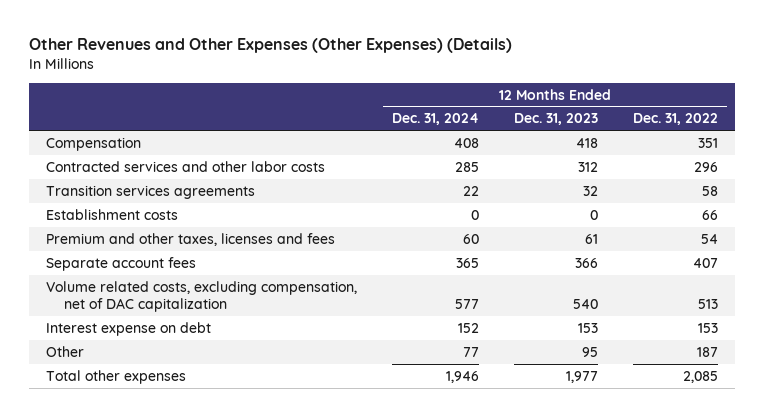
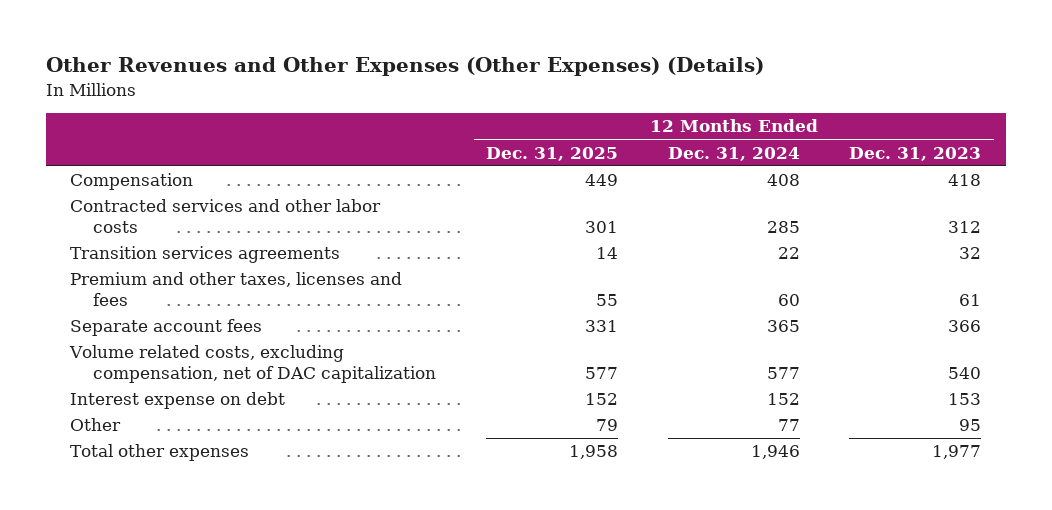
- | 12 Months Ended Dec. 31, 2024 | 12 Months Ended Dec. 31, 2023 | 12 Months Ended Dec. 31, 2022
+ | 12 Months Ended Dec. 31, 2025 | 12 Months Ended Dec. 31, 2024 | 12 Months Ended Dec. 31, 2023
- Establishment costs | 0 | 0 | 66

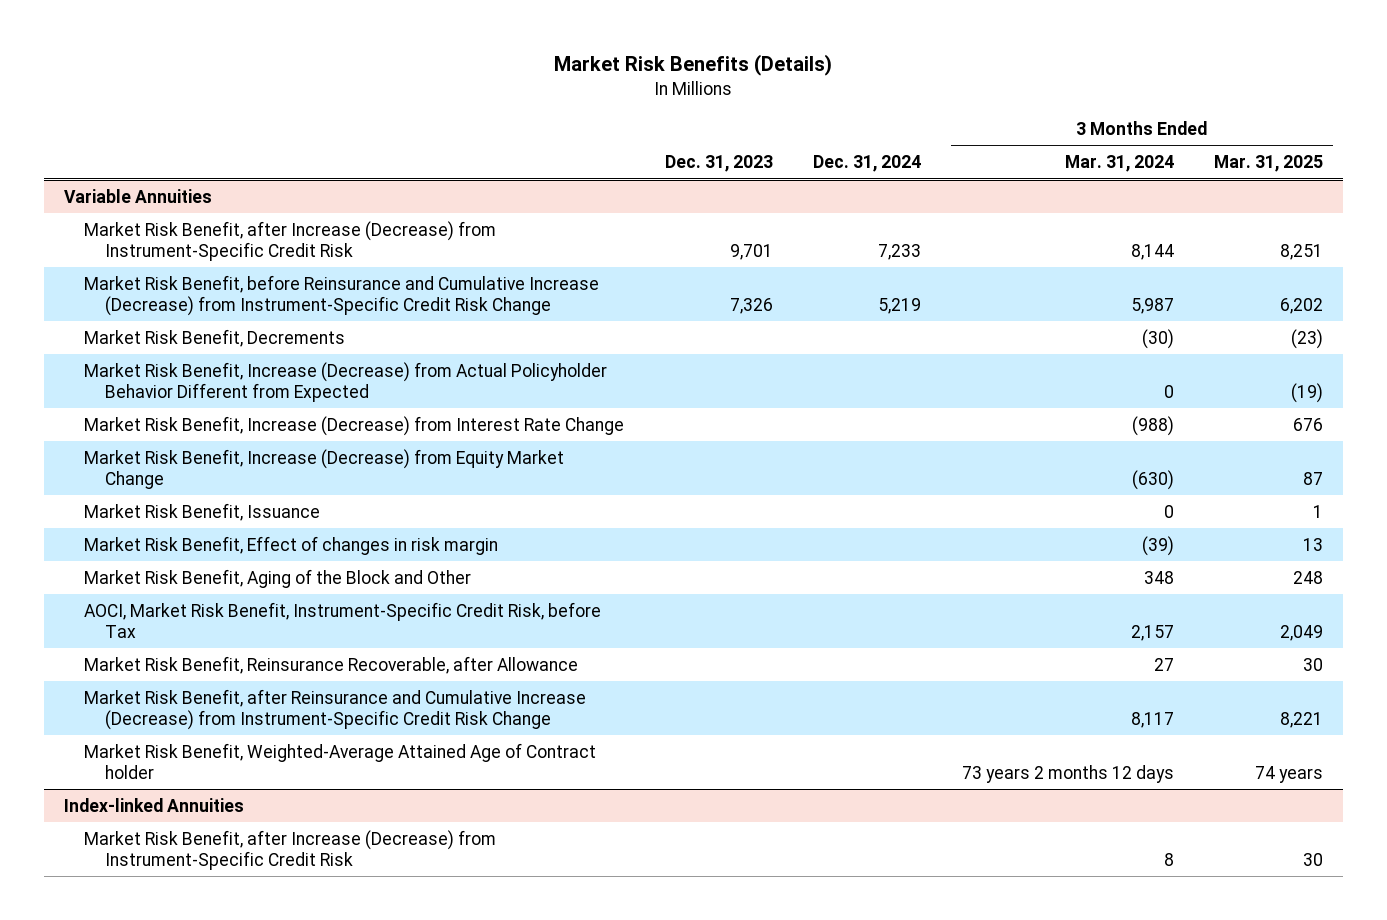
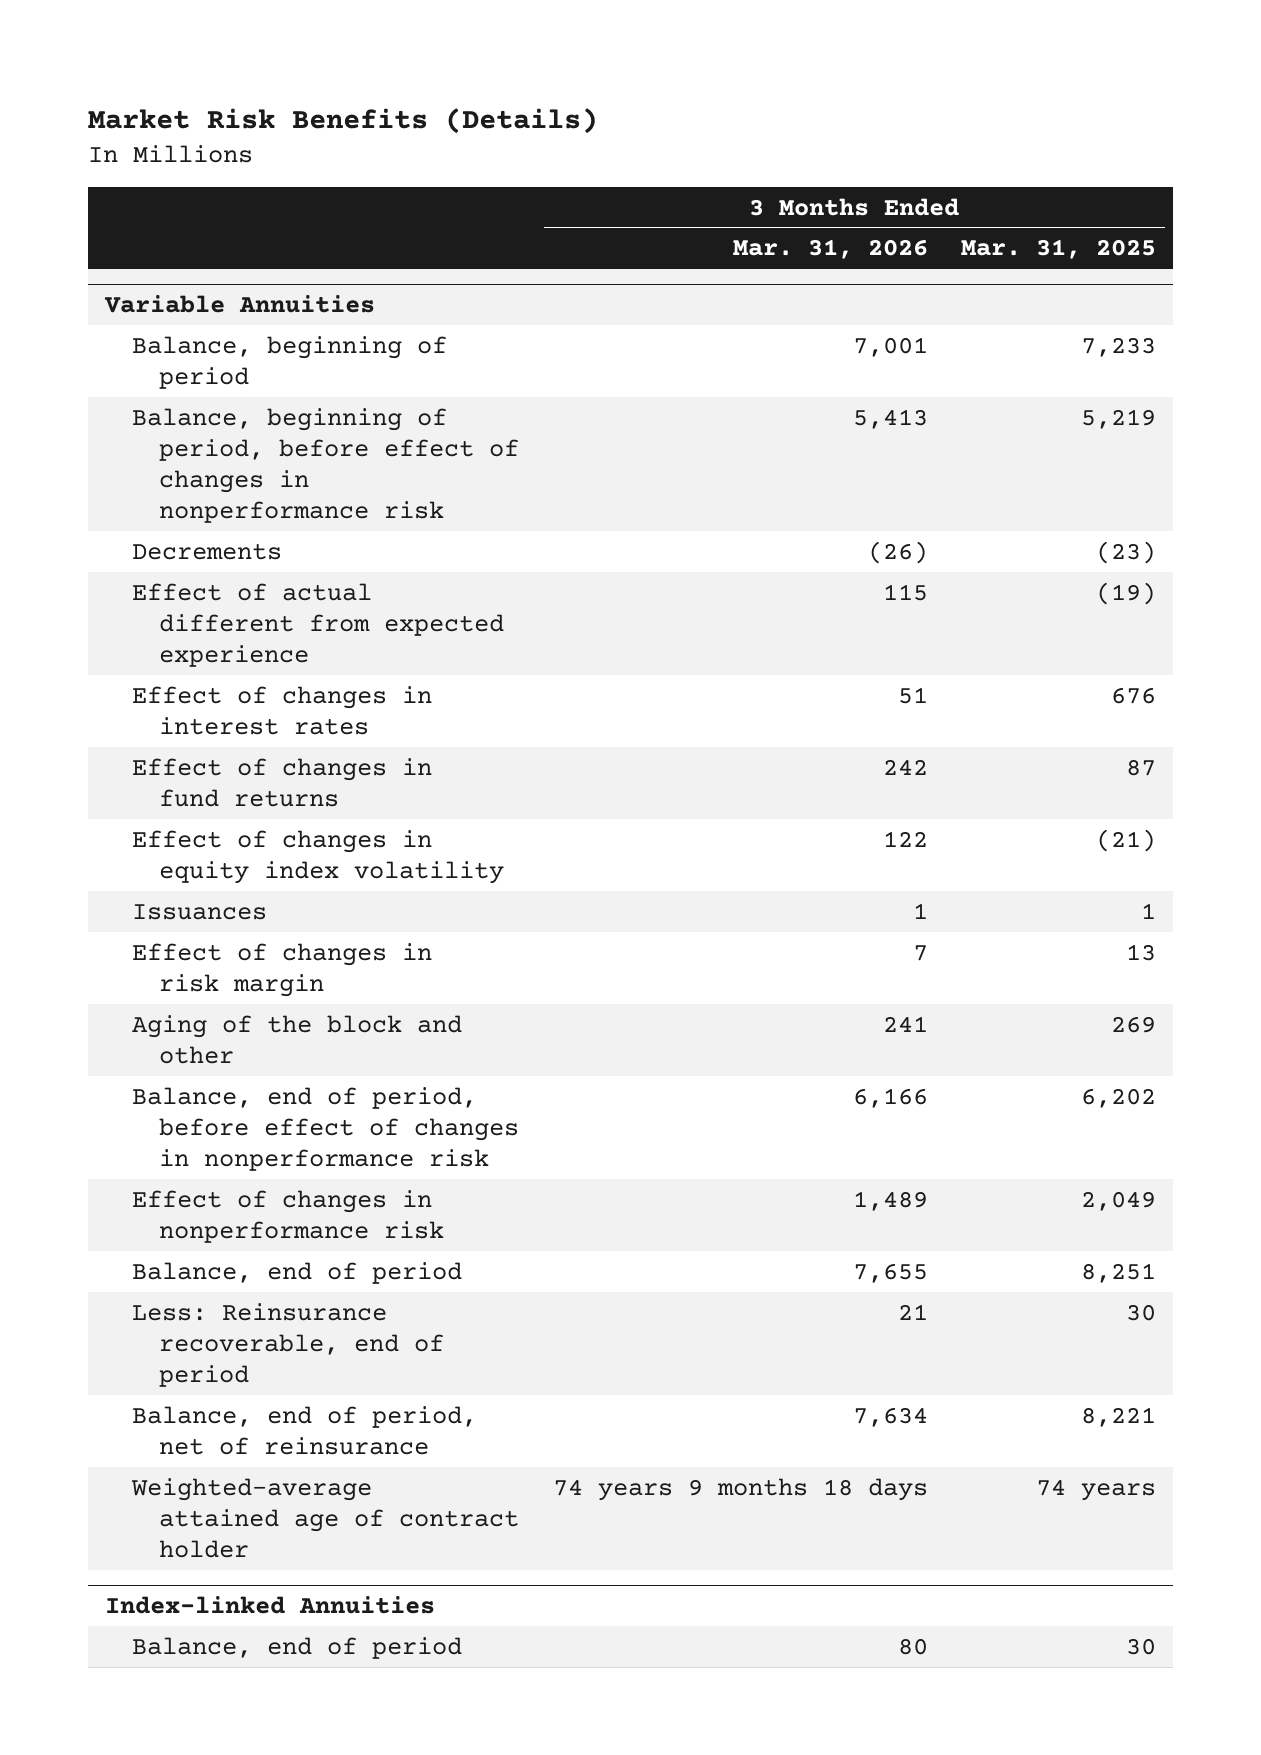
- | Dec. 31, 2023 | Dec. 31, 2024 | 3 Months Ended Mar. 31, 2024 | 3 Months Ended Mar. 31, 2025
+ | 3 Months Ended Mar. 31, 2026 | 3 Months Ended Mar. 31, 2025
@ Variable Annuities
- Market Risk Benefit, after Increase (Decrease) from Instrument-Specific Credit Risk | 9,701 | 7,233 | 8,144 | 8,251
- Market Risk Benefit, before Reinsurance and Cumulative Increase (Decrease) from Instrument-Specific Credit Risk Change | 7,326 | 5,219 | 5,987 | 6,202
- Market Risk Benefit, Decrements | | | (30) | (23)
- Market Risk Benefit, Increase (Decrease) from Actual Policyholder Behavior Different from Expected | | | 0 | (19)
- Market Risk Benefit, Increase (Decrease) from Interest Rate Change | | | (988) | 676
- Market Risk Benefit, Increase (Decrease) from Equity Market Change | | | (630) | 87
- Market Risk Benefit, Issuance | | | 0 | 1
- Market Risk Benefit, Effect of changes in risk margin | | | (39) | 13
- Market Risk Benefit, Aging of the Block and Other | | | 348 | 248
- AOCI, Market Risk Benefit, Instrument-Specific Credit Risk, before Tax | | | 2,157 | 2,049
- Market Risk Benefit, Reinsurance Recoverable, after Allowance | | | 27 | 30
- Market Risk Benefit, after Reinsurance and Cumulative Increase (Decrease) from Instrument-Specific Credit Risk Change | | | 8,117 | 8,221
- Market Risk Benefit, Weighted-Average Attained Age of Contract holder | | | 73 years 2 months 12 days | 74 years
+ Balance, beginning of period | 7,001 | 7,233
+ Balance, beginning of period, before effect of changes in nonperformance risk | 5,413 | 5,219
+ Decrements | (26) | (23)
+ Effect of actual different from expected experience | 115 | (19)
+ Effect of changes in interest rates | 51 | 676
+ Effect of changes in fund returns | 242 | 87
+ Effect of changes in equity index volatility | 122 | (21)
+ Issuances | 1 | 1
+ Effect of changes in risk margin | 7 | 13
+ Aging of the block and other | 241 | 269
+ Balance, end of period, before effect of changes in nonperformance risk | 6,166 | 6,202
+ Effect of changes in nonperformance risk | 1,489 | 2,049
+ Balance, end of period | 7,655 | 8,251
+ Less: Reinsurance recoverable, end of period | 21 | 30
+ Balance, end of period, net of reinsurance | 7,634 | 8,221
+ Weighted-average attained age of contract holder | 74 years 9 months 18 days | 74 years
@ Index-linked Annuities
- Market Risk Benefit, after Increase (Decrease) from Instrument-Specific Credit Risk | | | 8 | 30
+ Balance, end of period | 80 | 30

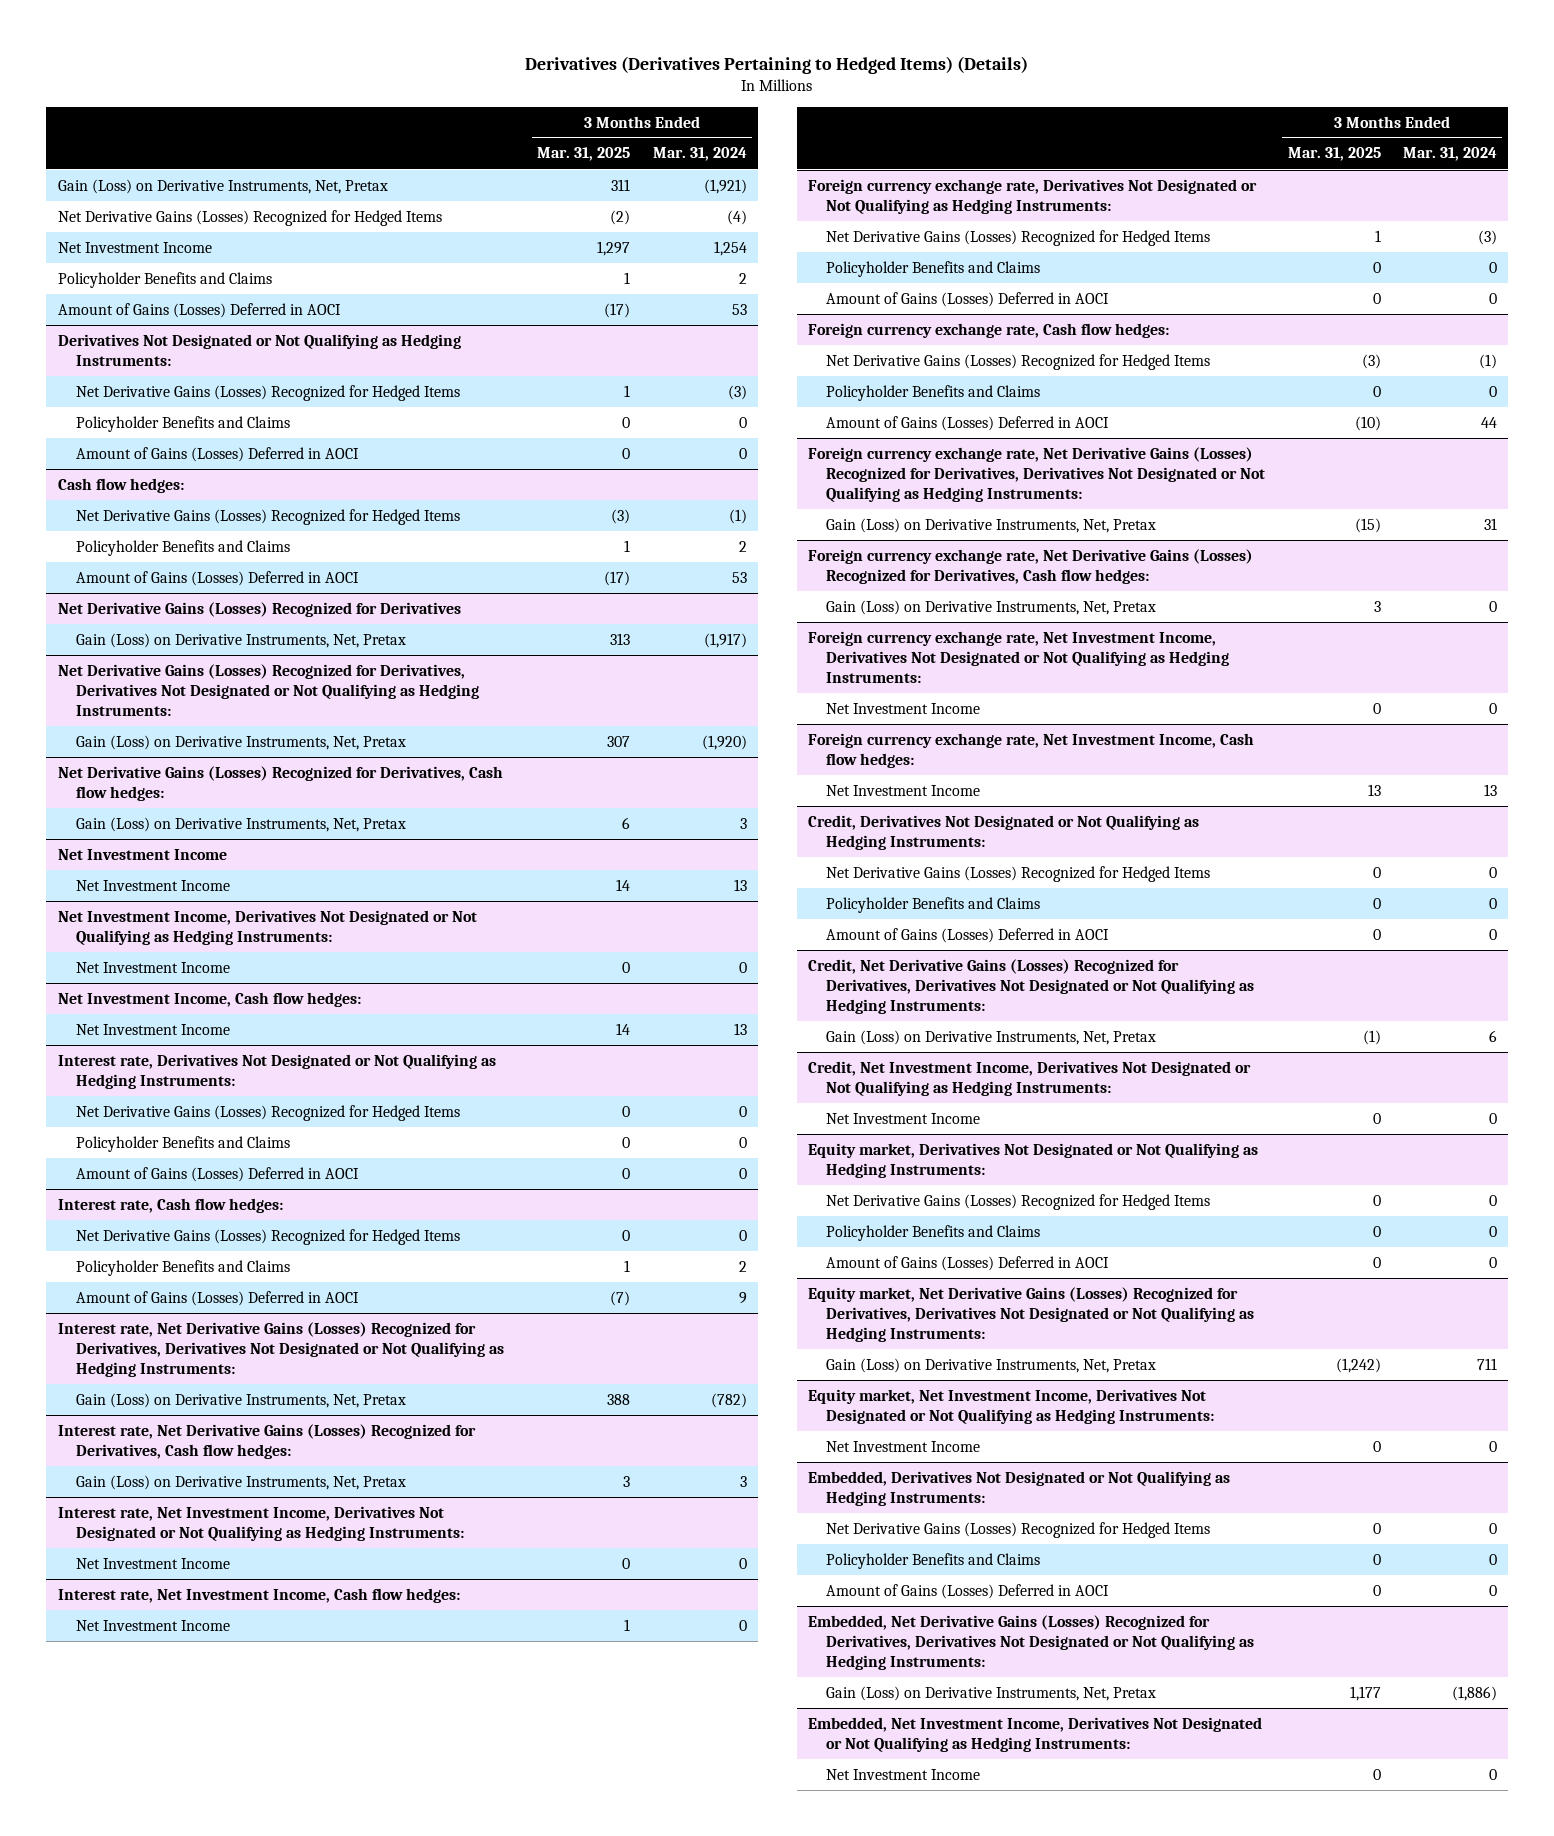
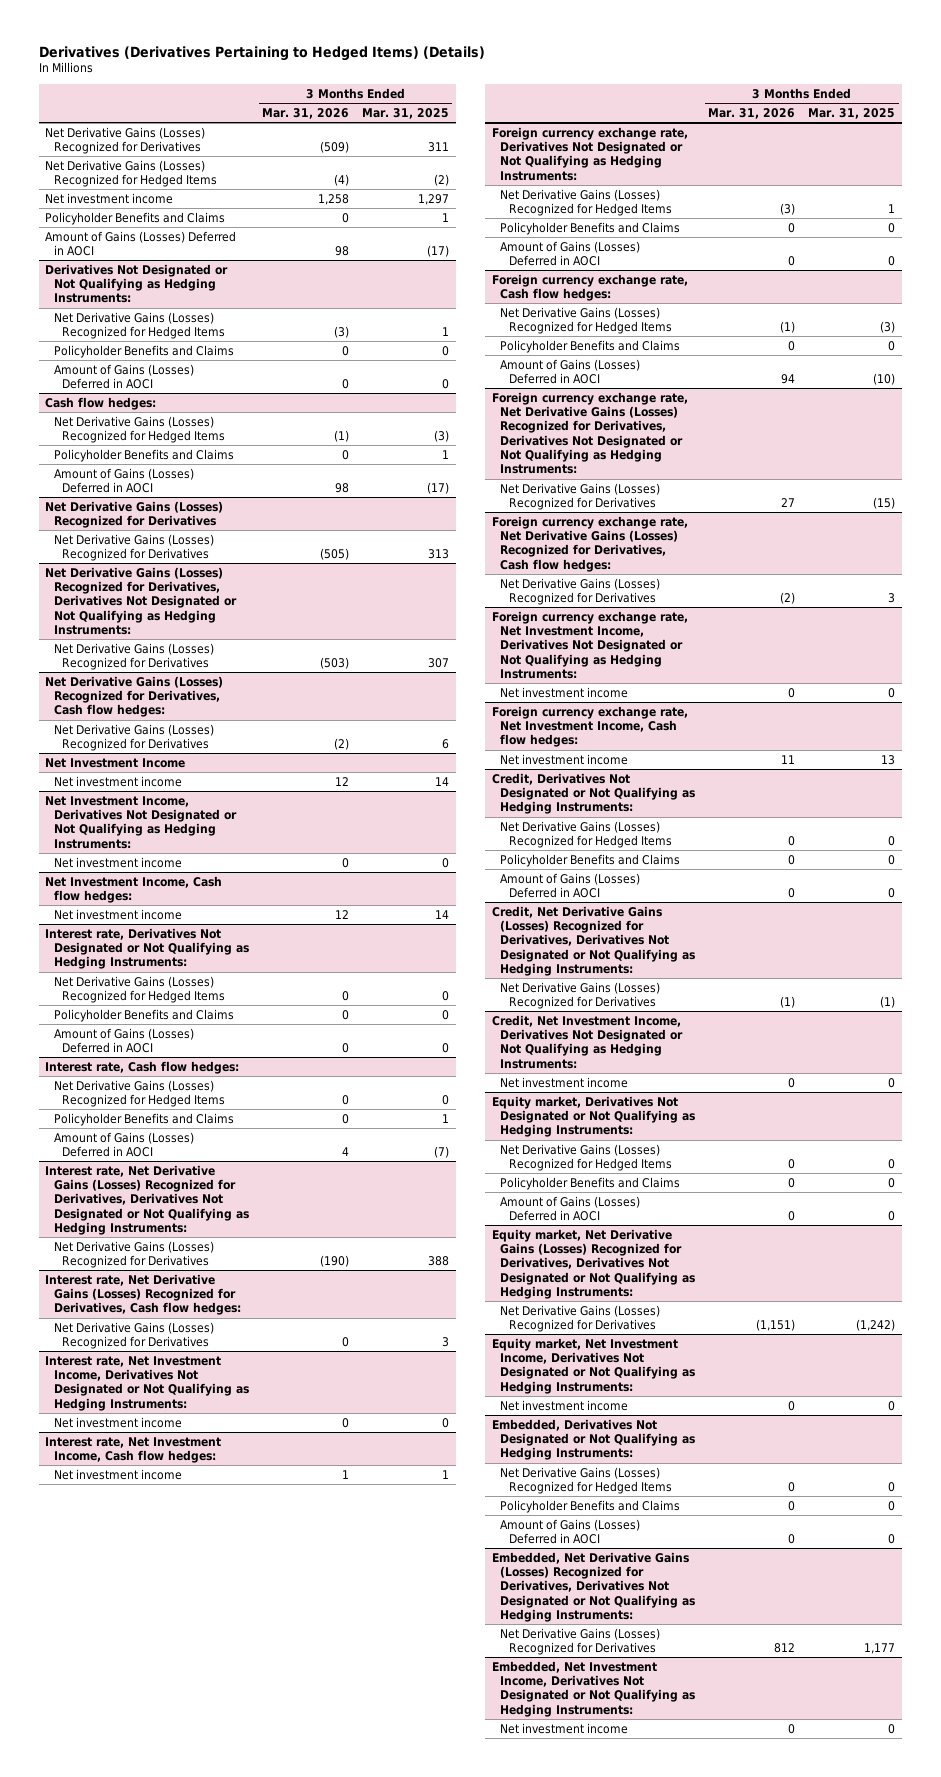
- | 3 Months Ended Mar. 31, 2025 | 3 Months Ended Mar. 31, 2024
+ | 3 Months Ended Mar. 31, 2026 | 3 Months Ended Mar. 31, 2025
- Gain (Loss) on Derivative Instruments, Net, Pretax | 311 | (1,921)
+ Net Derivative Gains (Losses) Recognized for Derivatives | (509) | 311
- Net Investment Income | 1,297 | 1,254
+ Net investment income | 1,258 | 1,297
@ Net Derivative Gains (Losses) Recognized for Derivatives
- Gain (Loss) on Derivative Instruments, Net, Pretax | 313 | (1,917)
+ Net Derivative Gains (Losses) Recognized for Derivatives | (505) | 313
@ Net Derivative Gains (Losses) Recognized for Derivatives, Derivatives Not Designated or Not Qualifying as Hedging Instruments:
- Gain (Loss) on Derivative Instruments, Net, Pretax | 307 | (1,920)
+ Net Derivative Gains (Losses) Recognized for Derivatives | (503) | 307
@ Net Derivative Gains (Losses) Recognized for Derivatives, Cash flow hedges:
- Gain (Loss) on Derivative Instruments, Net, Pretax | 6 | 3
+ Net Derivative Gains (Losses) Recognized for Derivatives | (2) | 6
@ Net Investment Income
- Net Investment Income | 14 | 13
+ Net investment income | 12 | 14
@ Net Investment Income, Derivatives Not Designated or Not Qualifying as Hedging Instruments:
- Net Investment Income | 0 | 0
+ Net investment income | 0 | 0
@ Net Investment Income, Cash flow hedges:
- Net Investment Income | 14 | 13
+ Net investment income | 12 | 14
@ Interest rate, Net Derivative Gains (Losses) Recognized for Derivatives, Derivatives Not Designated or Not Qualifying as Hedging Instruments:
- Gain (Loss) on Derivative Instruments, Net, Pretax | 388 | (782)
+ Net Derivative Gains (Losses) Recognized for Derivatives | (190) | 388
@ Interest rate, Net Derivative Gains (Losses) Recognized for Derivatives, Cash flow hedges:
- Gain (Loss) on Derivative Instruments, Net, Pretax | 3 | 3
+ Net Derivative Gains (Losses) Recognized for Derivatives | 0 | 3
@ Interest rate, Net Investment Income, Derivatives Not Designated or Not Qualifying as Hedging Instruments:
- Net Investment Income | 0 | 0
+ Net investment income | 0 | 0
@ Interest rate, Net Investment Income, Cash flow hedges:
- Net Investment Income | 1 | 0
+ Net investment income | 1 | 1
@ Foreign currency exchange rate, Net Derivative Gains (Losses) Recognized for Derivatives, Derivatives Not Designated or Not Qualifying as Hedging Instruments:
- Gain (Loss) on Derivative Instruments, Net, Pretax | (15) | 31
+ Net Derivative Gains (Losses) Recognized for Derivatives | 27 | (15)
@ Foreign currency exchange rate, Net Derivative Gains (Losses) Recognized for Derivatives, Cash flow hedges:
- Gain (Loss) on Derivative Instruments, Net, Pretax | 3 | 0
+ Net Derivative Gains (Losses) Recognized for Derivatives | (2) | 3
@ Foreign currency exchange rate, Net Investment Income, Derivatives Not Designated or Not Qualifying as Hedging Instruments:
- Net Investment Income | 0 | 0
+ Net investment income | 0 | 0
@ Foreign currency exchange rate, Net Investment Income, Cash flow hedges:
- Net Investment Income | 13 | 13
+ Net investment income | 11 | 13
@ Credit, Net Derivative Gains (Losses) Recognized for Derivatives, Derivatives Not Designated or Not Qualifying as Hedging Instruments:
- Gain (Loss) on Derivative Instruments, Net, Pretax | (1) | 6
+ Net Derivative Gains (Losses) Recognized for Derivatives | (1) | (1)
@ Credit, Net Investment Income, Derivatives Not Designated or Not Qualifying as Hedging Instruments:
- Net Investment Income | 0 | 0
+ Net investment income | 0 | 0
@ Equity market, Net Derivative Gains (Losses) Recognized for Derivatives, Derivatives Not Designated or Not Qualifying as Hedging Instruments:
- Gain (Loss) on Derivative Instruments, Net, Pretax | (1,242) | 711
+ Net Derivative Gains (Losses) Recognized for Derivatives | (1,151) | (1,242)
@ Equity market, Net Investment Income, Derivatives Not Designated or Not Qualifying as Hedging Instruments:
- Net Investment Income | 0 | 0
+ Net investment income | 0 | 0
@ Embedded, Net Derivative Gains (Losses) Recognized for Derivatives, Derivatives Not Designated or Not Qualifying as Hedging Instruments:
- Gain (Loss) on Derivative Instruments, Net, Pretax | 1,177 | (1,886)
+ Net Derivative Gains (Losses) Recognized for Derivatives | 812 | 1,177
@ Embedded, Net Investment Income, Derivatives Not Designated or Not Qualifying as Hedging Instruments:
- Net Investment Income | 0 | 0
+ Net investment income | 0 | 0

